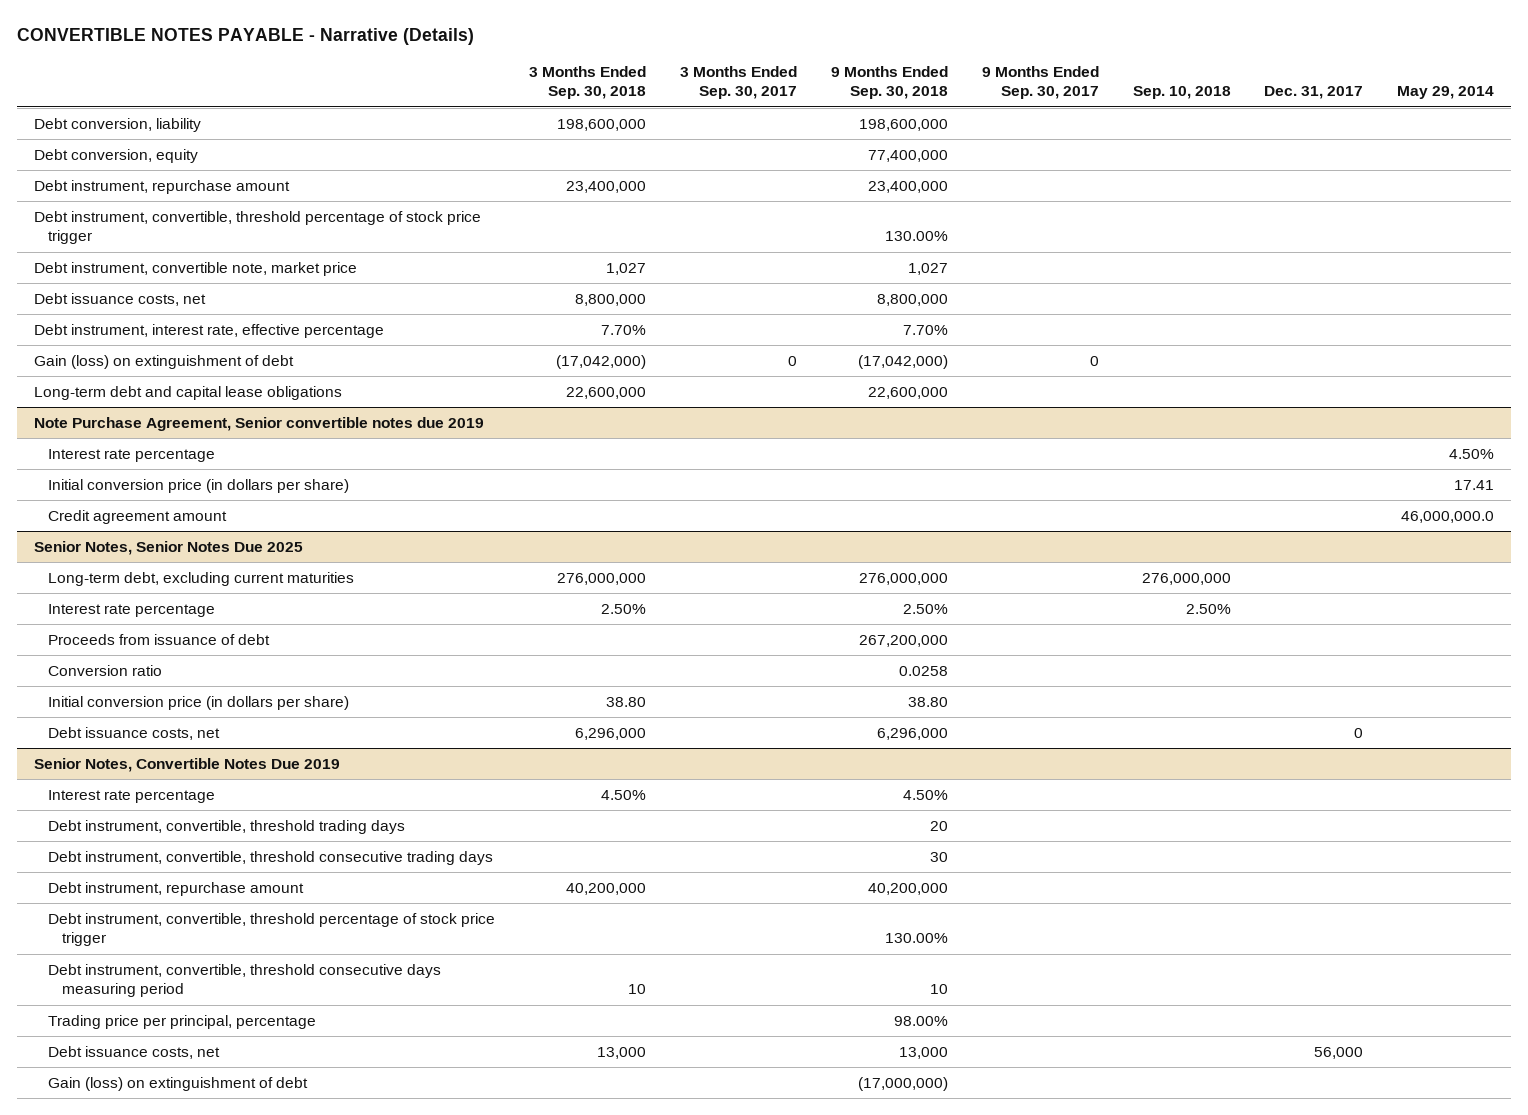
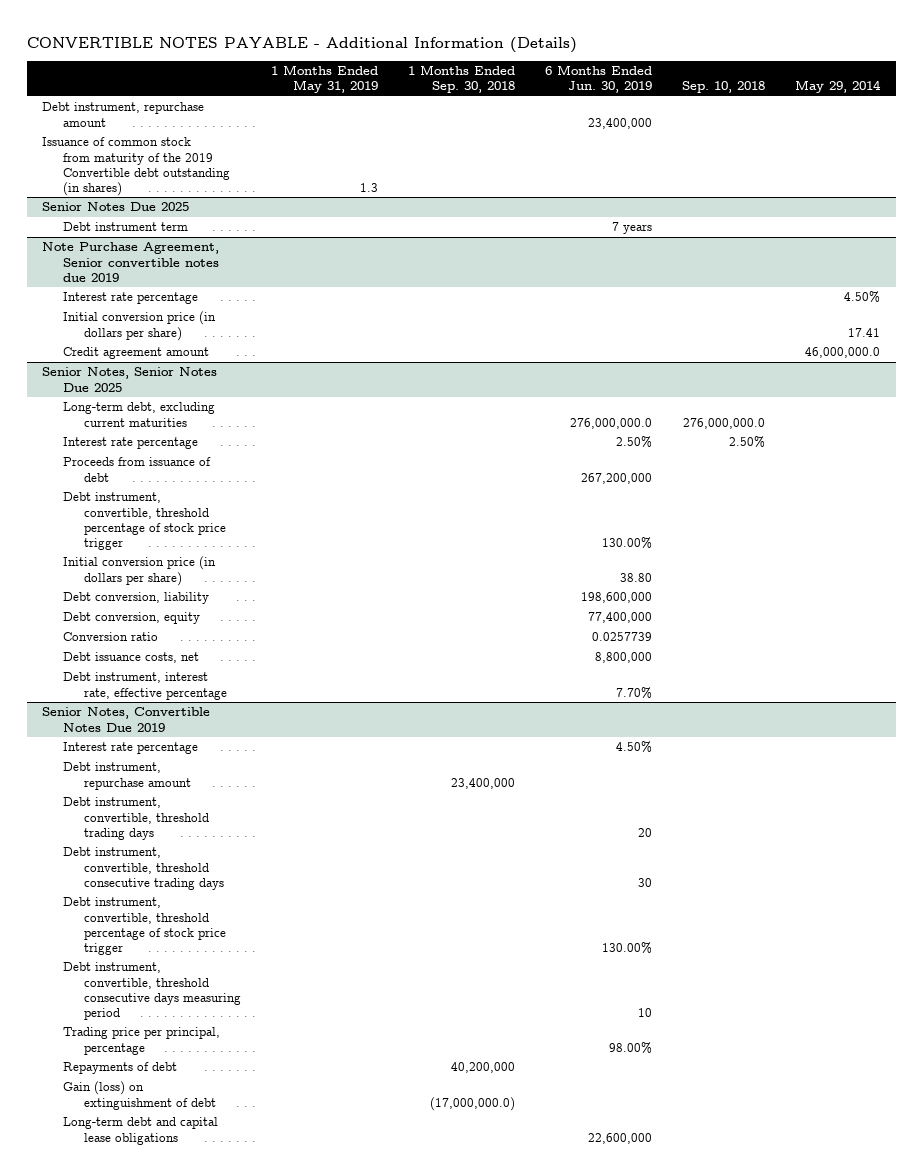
- CONVERTIBLE NOTES PAYABLE - Narrative (Details)
+ CONVERTIBLE NOTES PAYABLE - Additional Information (Details)
- | 3 Months Ended Sep. 30, 2018 | 3 Months Ended Sep. 30, 2017 | 9 Months Ended Sep. 30, 2018 | 9 Months Ended Sep. 30, 2017 | Sep. 10, 2018 | Dec. 31, 2017 | May 29, 2014
+ | 1 Months Ended May 31, 2019 | 1 Months Ended Sep. 30, 2018 | 6 Months Ended Jun. 30, 2019 | Sep. 10, 2018 | May 29, 2014
- Debt conversion, liability | 198,600,000 | | 198,600,000 | | | |
- Debt conversion, equity | | | 77,400,000 | | | |
- Debt instrument, convertible, threshold percentage of stock price trigger | | | 130.00% | | | |
- Debt instrument, convertible note, market price | 1,027 | | 1,027 | | | |
- Debt issuance costs, net | 8,800,000 | | 8,800,000 | | | |
- Debt instrument, interest rate, effective percentage | 7.70% | | 7.70% | | | |
- Gain (loss) on extinguishment of debt | (17,042,000) | 0 | (17,042,000) | 0 | | |
- Long-term debt and capital lease obligations | 22,600,000 | | 22,600,000 | | | |
+ Issuance of common stock from maturity of the 2019 Convertible debt outstanding (in shares) | 1.3 | | | |
+ Senior Notes Due 2025
+ Debt instrument term | | | 7 years | |
@ Senior Notes, Senior Notes Due 2025
- Long-term debt, excluding current maturities | 276,000,000 | | 276,000,000 | | 276,000,000 | |
+ Long-term debt, excluding current maturities | | | 276,000,000.0 | 276,000,000.0 |
+ Debt instrument, convertible, threshold percentage of stock price trigger | | | 130.00% | |
+ Debt conversion, liability | | | 198,600,000 | |
+ Debt conversion, equity | | | 77,400,000 | |
moved down: Conversion ratio | | | 0.0257739 | |
+ Debt instrument, interest rate, effective percentage | | | 7.70% | |
@ Senior Notes, Convertible Notes Due 2019
moved up: Debt instrument, repurchase amount | | 23,400,000 | | |
- Debt issuance costs, net | 13,000 | | 13,000 | | | 56,000 |
+ Repayments of debt | | 40,200,000 | | |
+ Long-term debt and capital lease obligations | | | 22,600,000 | |

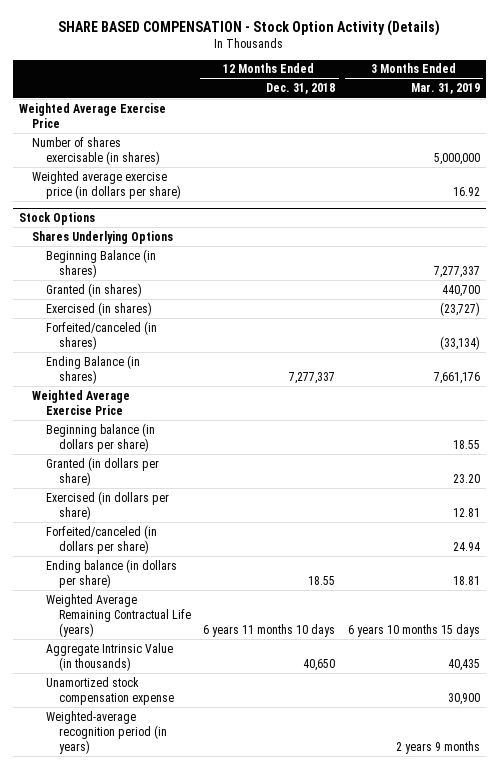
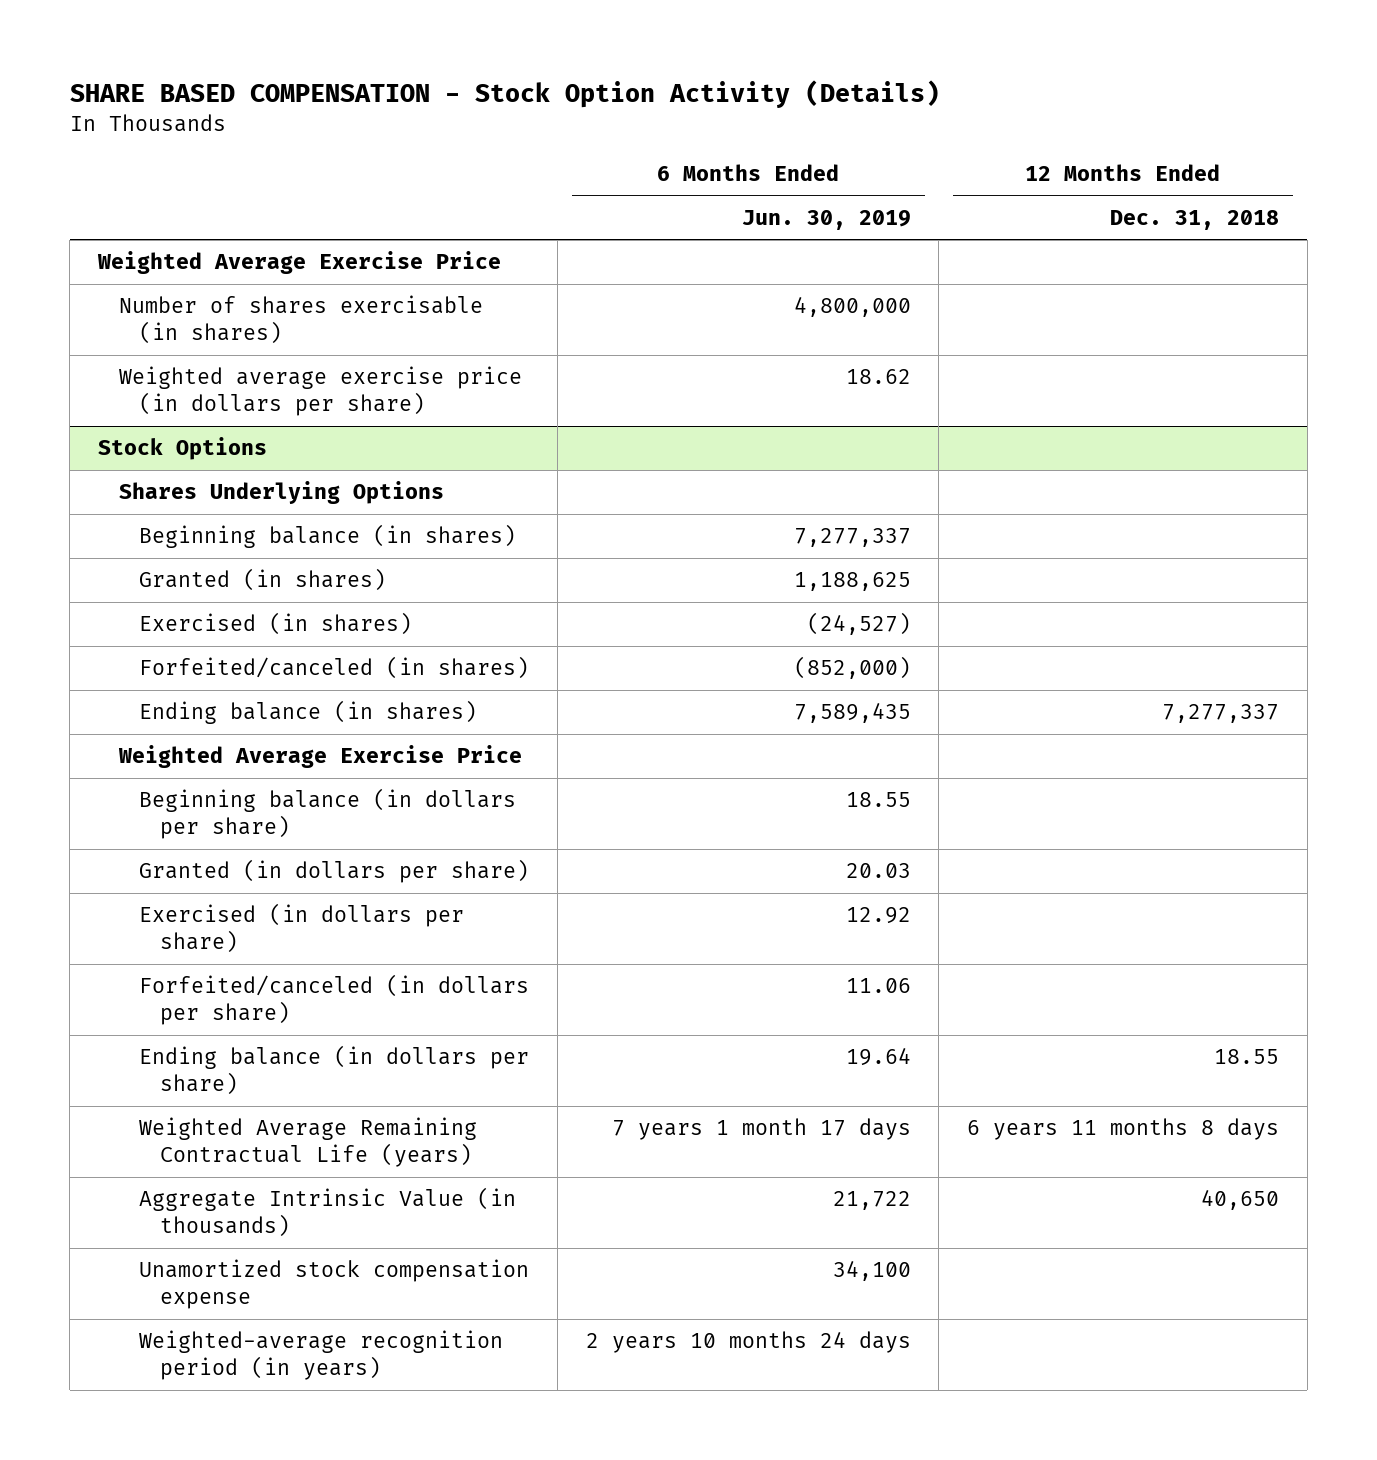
- | 12 Months Ended Dec. 31, 2018 | 3 Months Ended Mar. 31, 2019
+ | 6 Months Ended Jun. 30, 2019 | 12 Months Ended Dec. 31, 2018
@ Stock Options
- Beginning Balance (in shares) | | 7,277,337
+ Beginning balance (in shares) | 7,277,337 |
- Ending Balance (in shares) | 7,277,337 | 7,661,176
+ Ending balance (in shares) | 7,589,435 | 7,277,337
- Weighted Average Remaining Contractual Life (years) | 6 years 11 months 10 days | 6 years 10 months 15 days
+ Weighted Average Remaining Contractual Life (years) | 7 years 1 month 17 days | 6 years 11 months 8 days

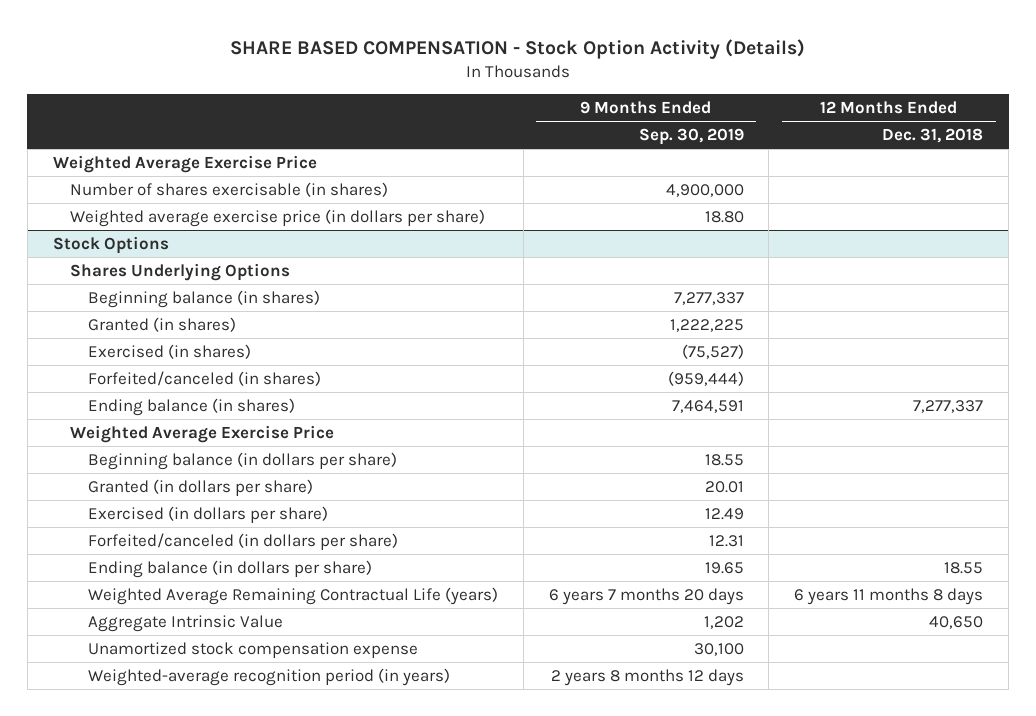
- | 6 Months Ended Jun. 30, 2019 | 12 Months Ended Dec. 31, 2018
+ | 9 Months Ended Sep. 30, 2019 | 12 Months Ended Dec. 31, 2018
@ Stock Options
- Aggregate Intrinsic Value (in thousands) | 21,722 | 40,650
+ Aggregate Intrinsic Value | 1,202 | 40,650

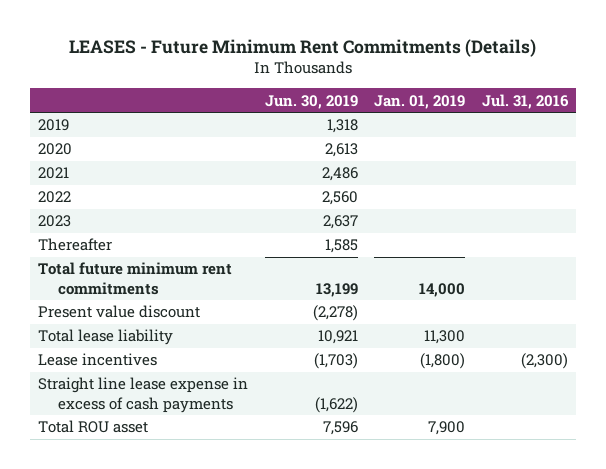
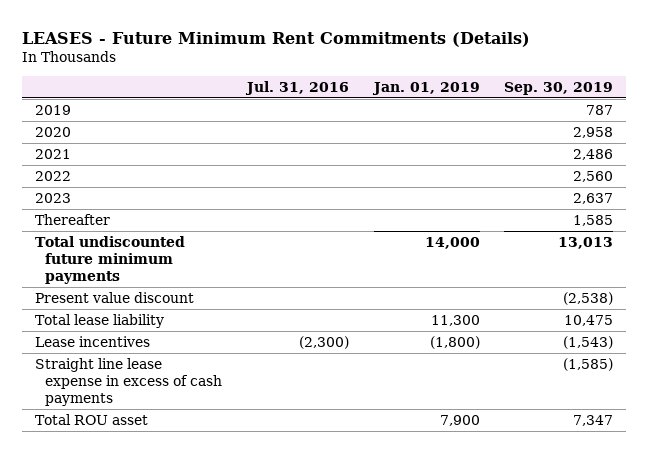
- | Jun. 30, 2019 | Jan. 01, 2019 | Jul. 31, 2016
+ | Jul. 31, 2016 | Jan. 01, 2019 | Sep. 30, 2019
- Total future minimum rent commitments | 13,199 | 14,000 |
+ Total undiscounted future minimum payments | | 14,000 | 13,013

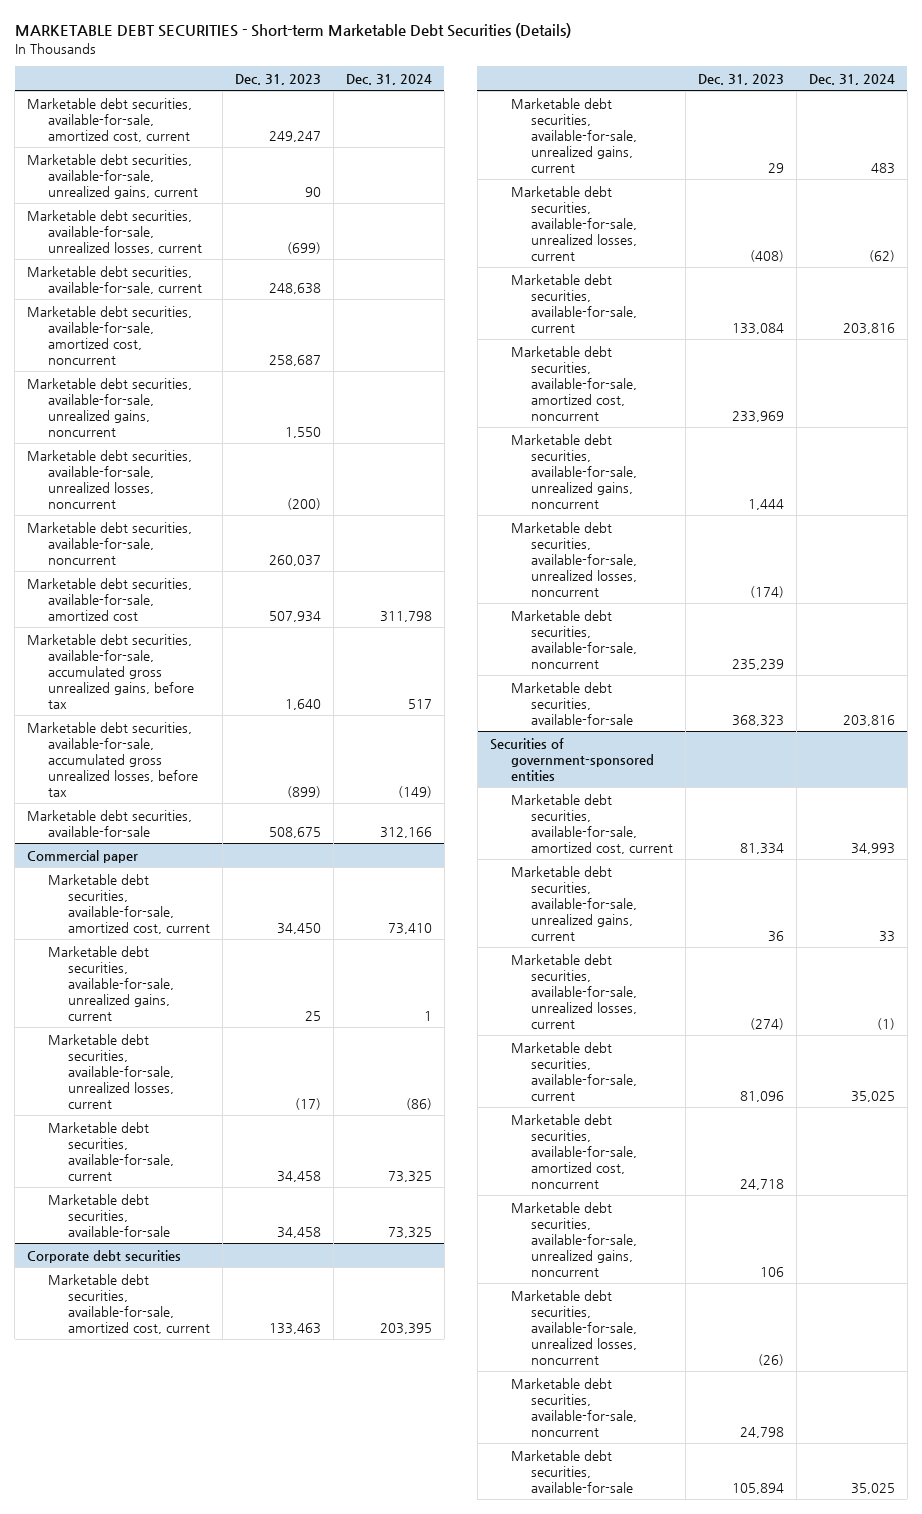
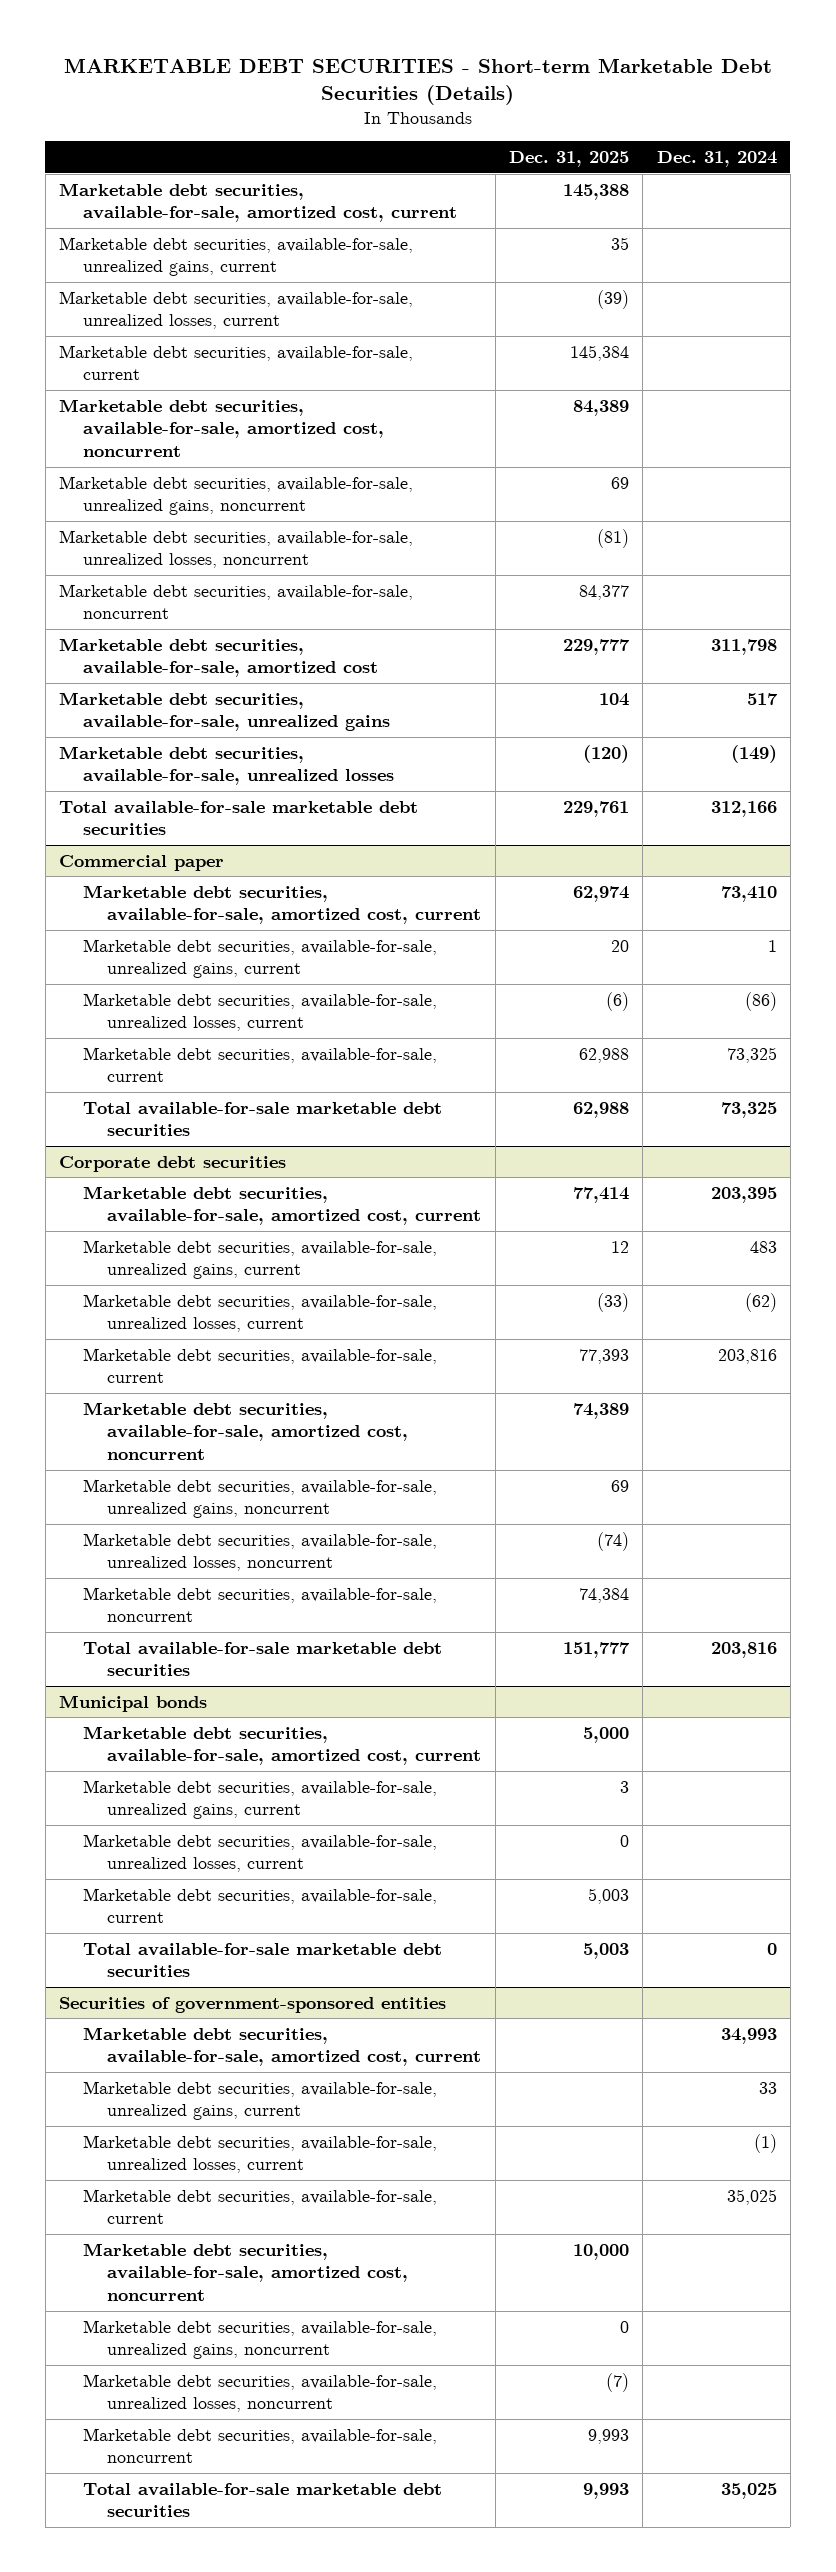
- | Dec. 31, 2023 | Dec. 31, 2024
+ | Dec. 31, 2025 | Dec. 31, 2024
- Marketable debt securities, available-for-sale, accumulated gross unrealized gains, before tax | 1,640 | 517
- Marketable debt securities, available-for-sale, accumulated gross unrealized losses, before tax | (899) | (149)
- Marketable debt securities, available-for-sale | 508,675 | 312,166
+ Marketable debt securities, available-for-sale, unrealized gains | 104 | 517
+ Marketable debt securities, available-for-sale, unrealized losses | (120) | (149)
+ Total available-for-sale marketable debt securities | 229,761 | 312,166
@ Commercial paper
- Marketable debt securities, available-for-sale | 34,458 | 73,325
+ Total available-for-sale marketable debt securities | 62,988 | 73,325
@ Corporate debt securities
- Marketable debt securities, available-for-sale | 368,323 | 203,816
+ Total available-for-sale marketable debt securities | 151,777 | 203,816
+ Municipal bonds
+ Marketable debt securities, available-for-sale, amortized cost, current | 5,000 |
+ Marketable debt securities, available-for-sale, unrealized gains, current | 3 |
+ Marketable debt securities, available-for-sale, unrealized losses, current | 0 |
+ Marketable debt securities, available-for-sale, current | 5,003 |
+ Total available-for-sale marketable debt securities | 5,003 | 0
@ Securities of government-sponsored entities
- Marketable debt securities, available-for-sale | 105,894 | 35,025
+ Total available-for-sale marketable debt securities | 9,993 | 35,025

